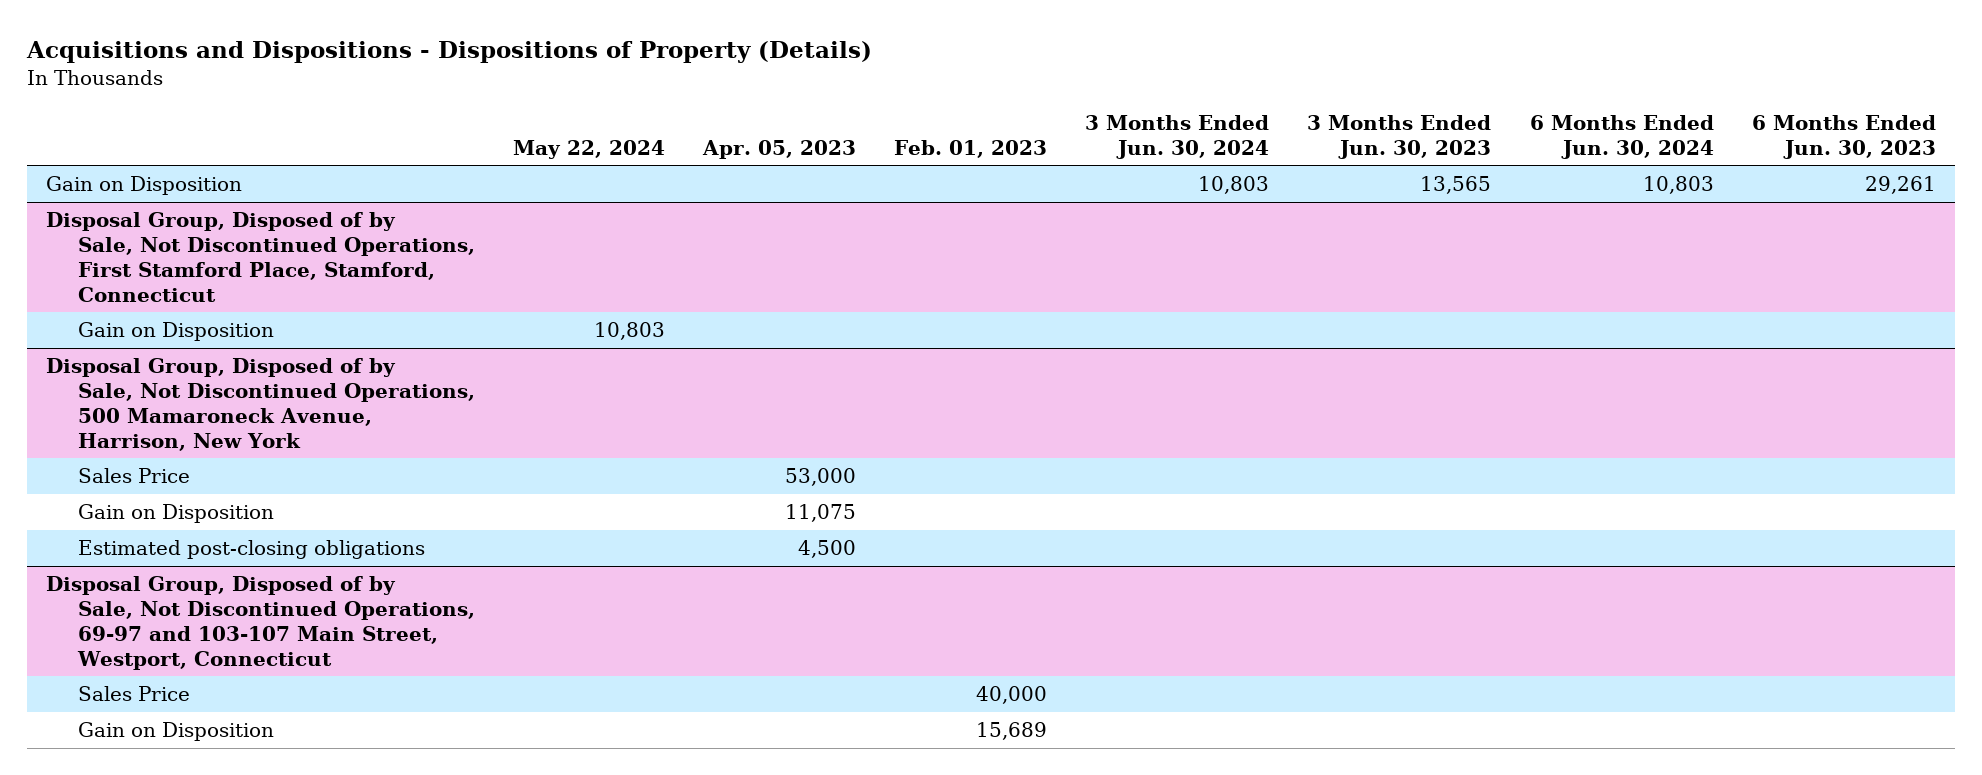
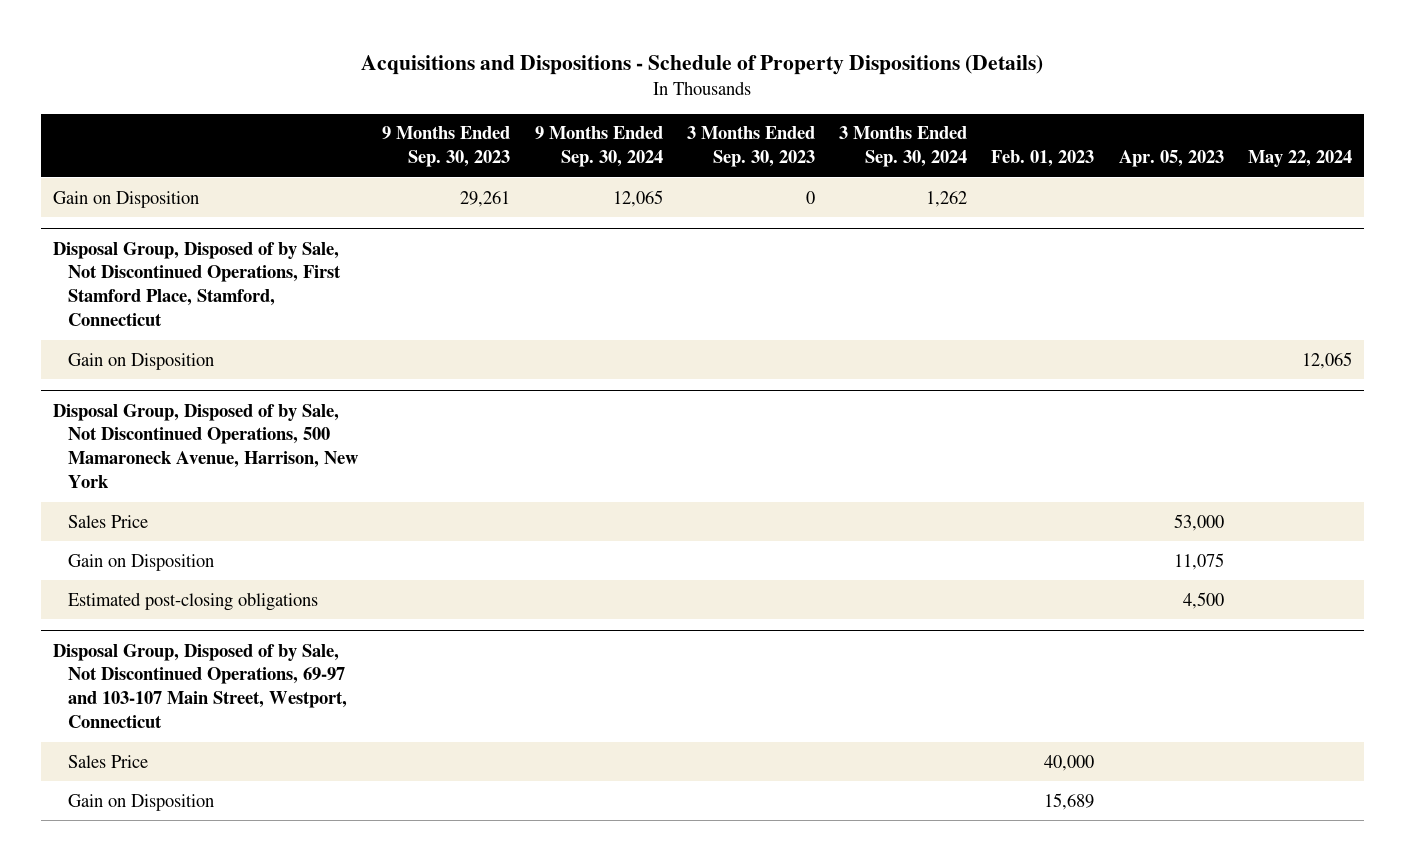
- Acquisitions and Dispositions - Dispositions of Property (Details)
+ Acquisitions and Dispositions - Schedule of Property Dispositions (Details)
- | May 22, 2024 | Apr. 05, 2023 | Feb. 01, 2023 | 3 Months Ended Jun. 30, 2024 | 3 Months Ended Jun. 30, 2023 | 6 Months Ended Jun. 30, 2024 | 6 Months Ended Jun. 30, 2023
+ | 9 Months Ended Sep. 30, 2023 | 9 Months Ended Sep. 30, 2024 | 3 Months Ended Sep. 30, 2023 | 3 Months Ended Sep. 30, 2024 | Feb. 01, 2023 | Apr. 05, 2023 | May 22, 2024
@ Disposal Group, Disposed of by Sale, Not Discontinued Operations, First Stamford Place, Stamford, Connecticut
- Gain on Disposition | 10,803 | | | | | |
+ Gain on Disposition | | | | | | | 12,065

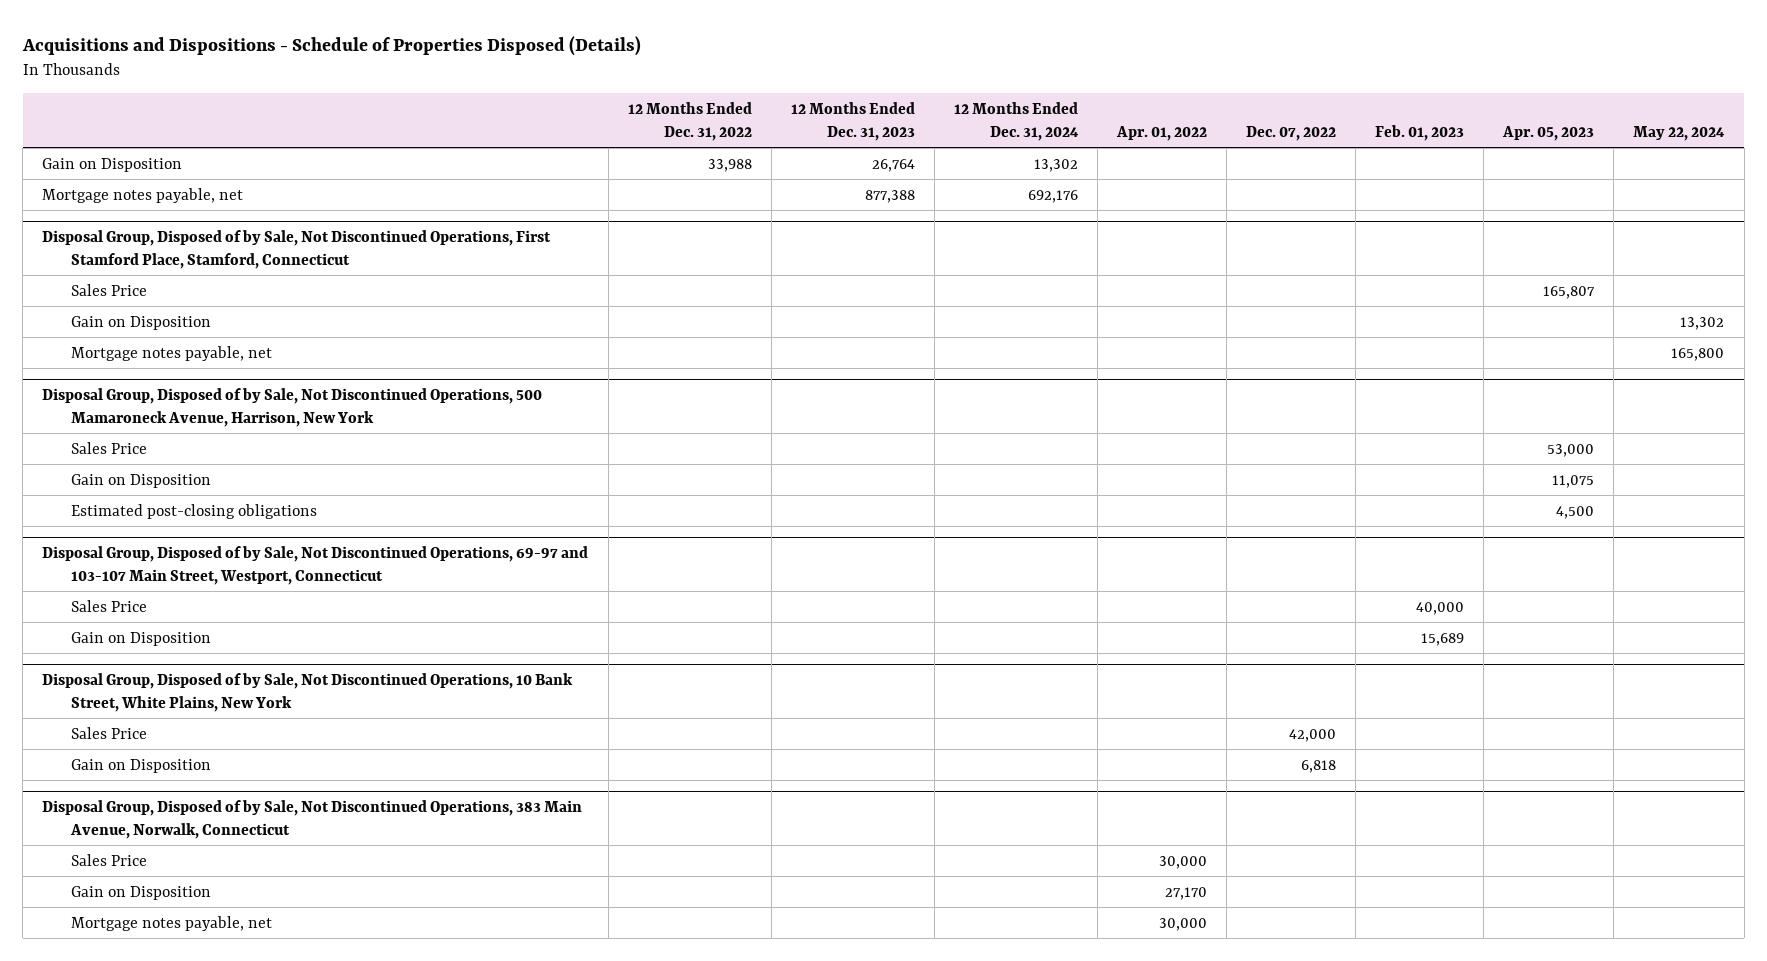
- Acquisitions and Dispositions - Schedule of Property Dispositions (Details)
+ Acquisitions and Dispositions - Schedule of Properties Disposed (Details)
- | 9 Months Ended Sep. 30, 2023 | 9 Months Ended Sep. 30, 2024 | 3 Months Ended Sep. 30, 2023 | 3 Months Ended Sep. 30, 2024 | Feb. 01, 2023 | Apr. 05, 2023 | May 22, 2024
+ | 12 Months Ended Dec. 31, 2022 | 12 Months Ended Dec. 31, 2023 | 12 Months Ended Dec. 31, 2024 | Apr. 01, 2022 | Dec. 07, 2022 | Feb. 01, 2023 | Apr. 05, 2023 | May 22, 2024
+ Mortgage notes payable, net | | 877,388 | 692,176 | | | | |
@ Disposal Group, Disposed of by Sale, Not Discontinued Operations, First Stamford Place, Stamford, Connecticut
- Gain on Disposition | | | | | | | 12,065
+ Sales Price | | | | | | | 165,807 |
+ Gain on Disposition | | | | | | | | 13,302
+ Mortgage notes payable, net | | | | | | | | 165,800
+ Disposal Group, Disposed of by Sale, Not Discontinued Operations, 10 Bank Street, White Plains, New York
+ Sales Price | | | | | 42,000 | | |
+ Gain on Disposition | | | | | 6,818 | | |
+ Disposal Group, Disposed of by Sale, Not Discontinued Operations, 383 Main Avenue, Norwalk, Connecticut
+ Sales Price | | | | 30,000 | | | |
+ Gain on Disposition | | | | 27,170 | | | |
+ Mortgage notes payable, net | | | | 30,000 | | | |

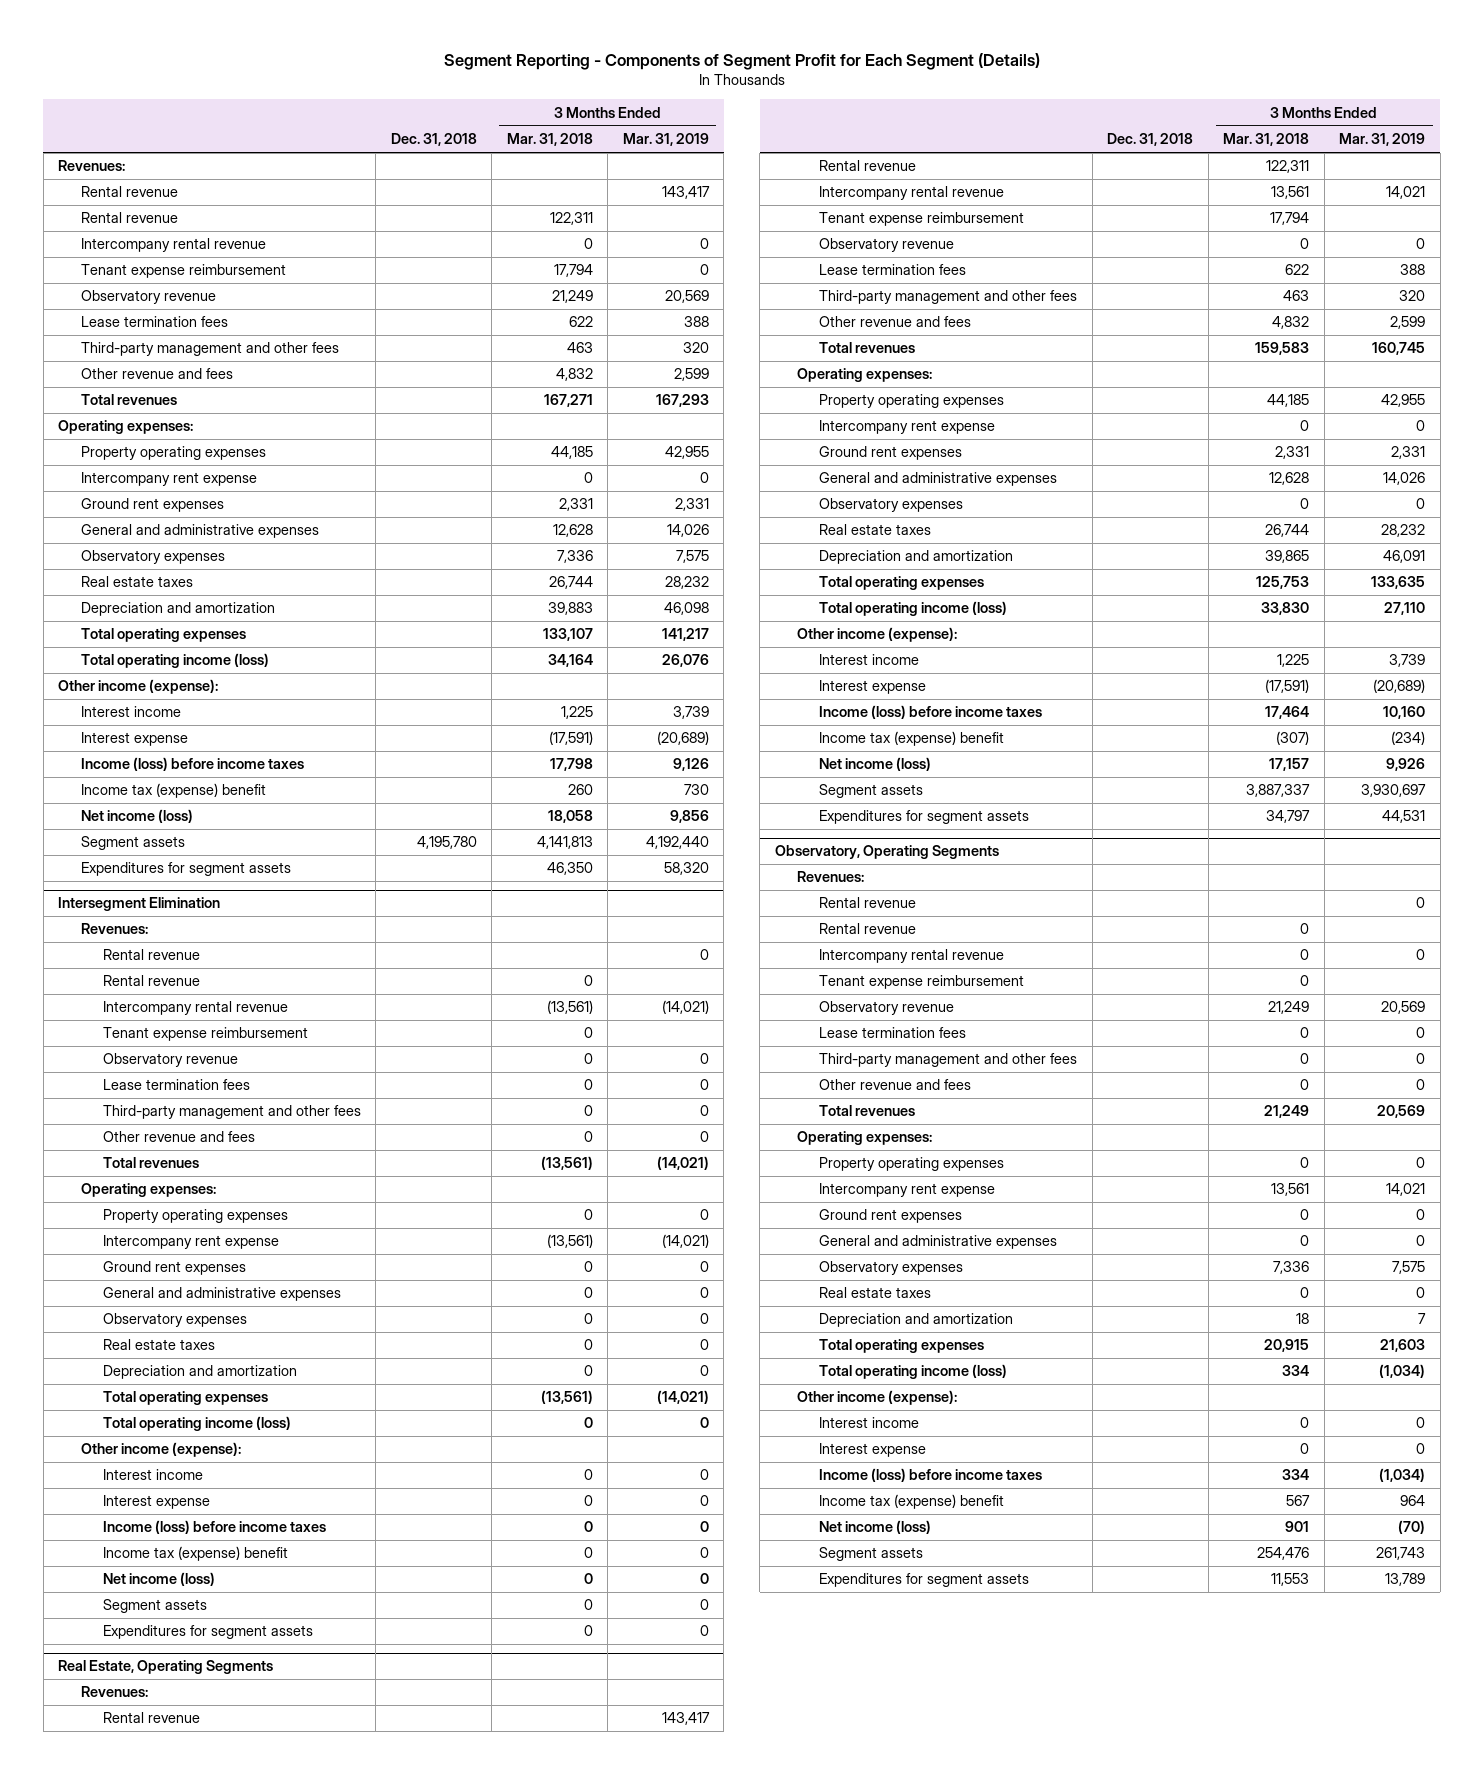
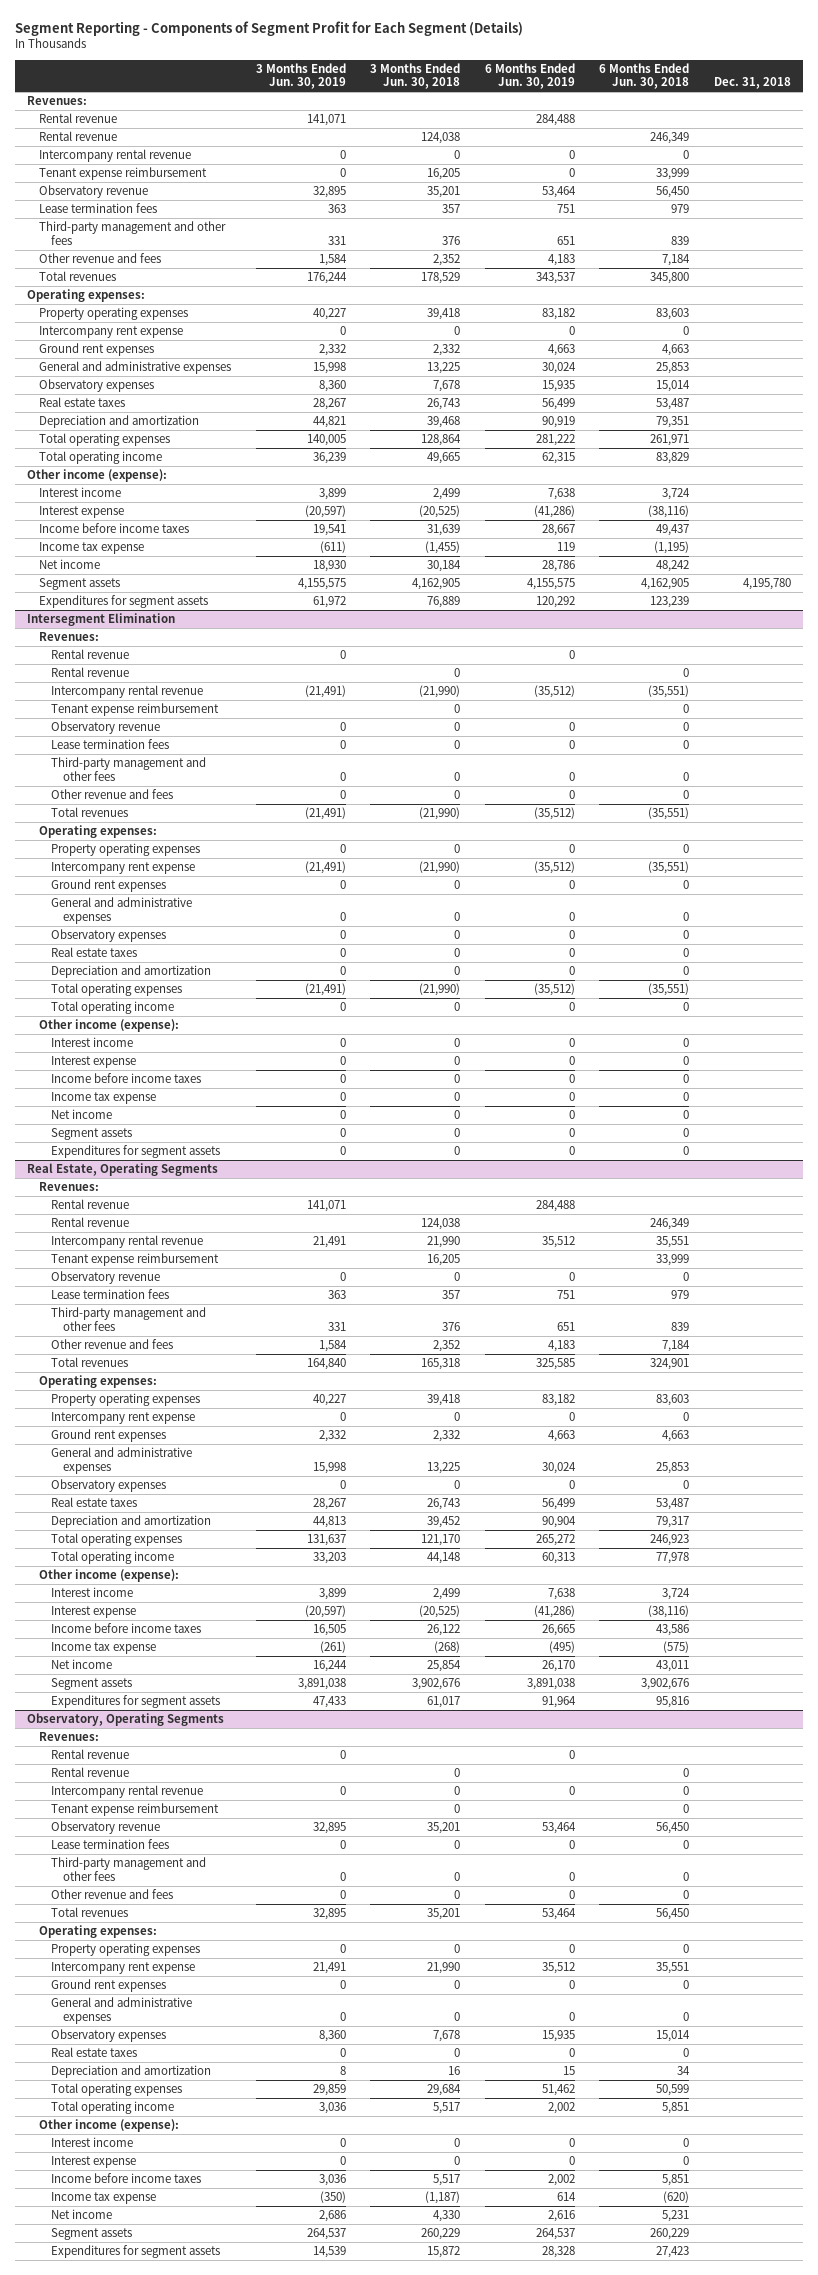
- | Dec. 31, 2018 | 3 Months Ended Mar. 31, 2018 | 3 Months Ended Mar. 31, 2019
+ | 3 Months Ended Jun. 30, 2019 | 3 Months Ended Jun. 30, 2018 | 6 Months Ended Jun. 30, 2019 | 6 Months Ended Jun. 30, 2018 | Dec. 31, 2018
- Total operating income (loss) | | 34,164 | 26,076
+ Total operating income | 36,239 | 49,665 | 62,315 | 83,829 |
- Income (loss) before income taxes | | 17,798 | 9,126
- Income tax (expense) benefit | | 260 | 730
- Net income (loss) | | 18,058 | 9,856
+ Income before income taxes | 19,541 | 31,639 | 28,667 | 49,437 |
+ Income tax expense | (611) | (1,455) | 119 | (1,195) |
+ Net income | 18,930 | 30,184 | 28,786 | 48,242 |
@ Intersegment Elimination
- Total operating income (loss) | | 0 | 0
+ Total operating income | 0 | 0 | 0 | 0 |
- Income (loss) before income taxes | | 0 | 0
- Income tax (expense) benefit | | 0 | 0
- Net income (loss) | | 0 | 0
+ Income before income taxes | 0 | 0 | 0 | 0 |
+ Income tax expense | 0 | 0 | 0 | 0 |
+ Net income | 0 | 0 | 0 | 0 |
@ Real Estate, Operating Segments
- Total operating income (loss) | | 33,830 | 27,110
+ Total operating income | 33,203 | 44,148 | 60,313 | 77,978 |
- Income (loss) before income taxes | | 17,464 | 10,160
- Income tax (expense) benefit | | (307) | (234)
- Net income (loss) | | 17,157 | 9,926
+ Income before income taxes | 16,505 | 26,122 | 26,665 | 43,586 |
+ Income tax expense | (261) | (268) | (495) | (575) |
+ Net income | 16,244 | 25,854 | 26,170 | 43,011 |
@ Observatory, Operating Segments
- Total operating income (loss) | | 334 | (1,034)
+ Total operating income | 3,036 | 5,517 | 2,002 | 5,851 |
- Income (loss) before income taxes | | 334 | (1,034)
- Income tax (expense) benefit | | 567 | 964
- Net income (loss) | | 901 | (70)
+ Income before income taxes | 3,036 | 5,517 | 2,002 | 5,851 |
+ Income tax expense | (350) | (1,187) | 614 | (620) |
+ Net income | 2,686 | 4,330 | 2,616 | 5,231 |

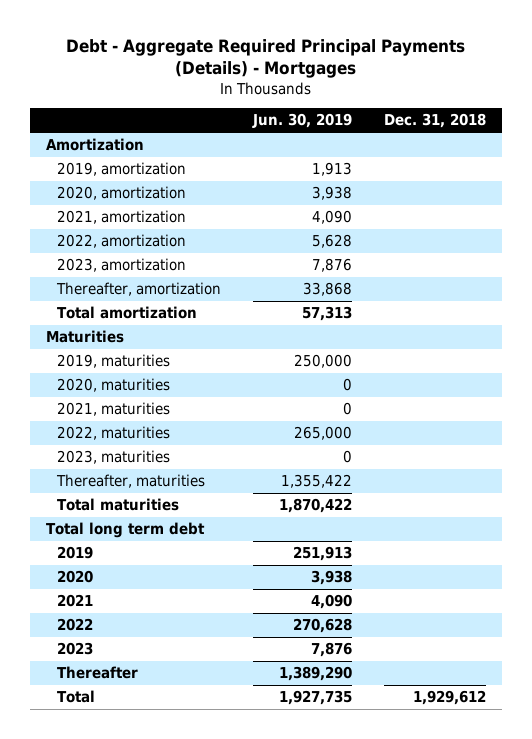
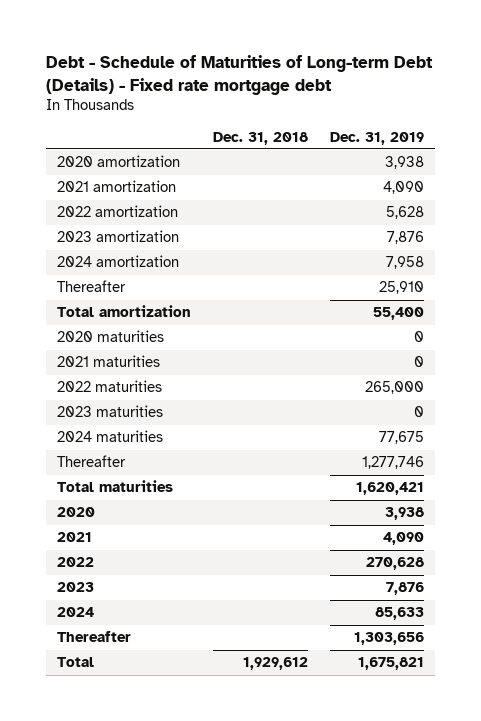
- Debt - Aggregate Required Principal Payments (Details) - Mortgages
+ Debt - Schedule of Maturities of Long-term Debt (Details) - Fixed rate mortgage debt
- | Jun. 30, 2019 | Dec. 31, 2018
+ | Dec. 31, 2018 | Dec. 31, 2019
- Amortization
- 2019, amortization | 1,913 |
- 2020, amortization | 3,938 |
- 2021, amortization | 4,090 |
- 2022, amortization | 5,628 |
- 2023, amortization | 7,876 |
- Thereafter, amortization | 33,868 |
+ 2020 amortization | | 3,938
+ 2021 amortization | | 4,090
+ 2022 amortization | | 5,628
+ 2023 amortization | | 7,876
+ 2024 amortization | | 7,958
+ Thereafter | | 25,910
- Maturities
- 2019, maturities | 250,000 |
- 2020, maturities | 0 |
- 2021, maturities | 0 |
- 2022, maturities | 265,000 |
- 2023, maturities | 0 |
- Thereafter, maturities | 1,355,422 |
+ 2020 maturities | | 0
+ 2021 maturities | | 0
+ 2022 maturities | | 265,000
+ 2023 maturities | | 0
+ 2024 maturities | | 77,675
+ Thereafter | | 1,277,746
- Total long term debt
- 2019 | 251,913 |
+ 2024 | | 85,633

